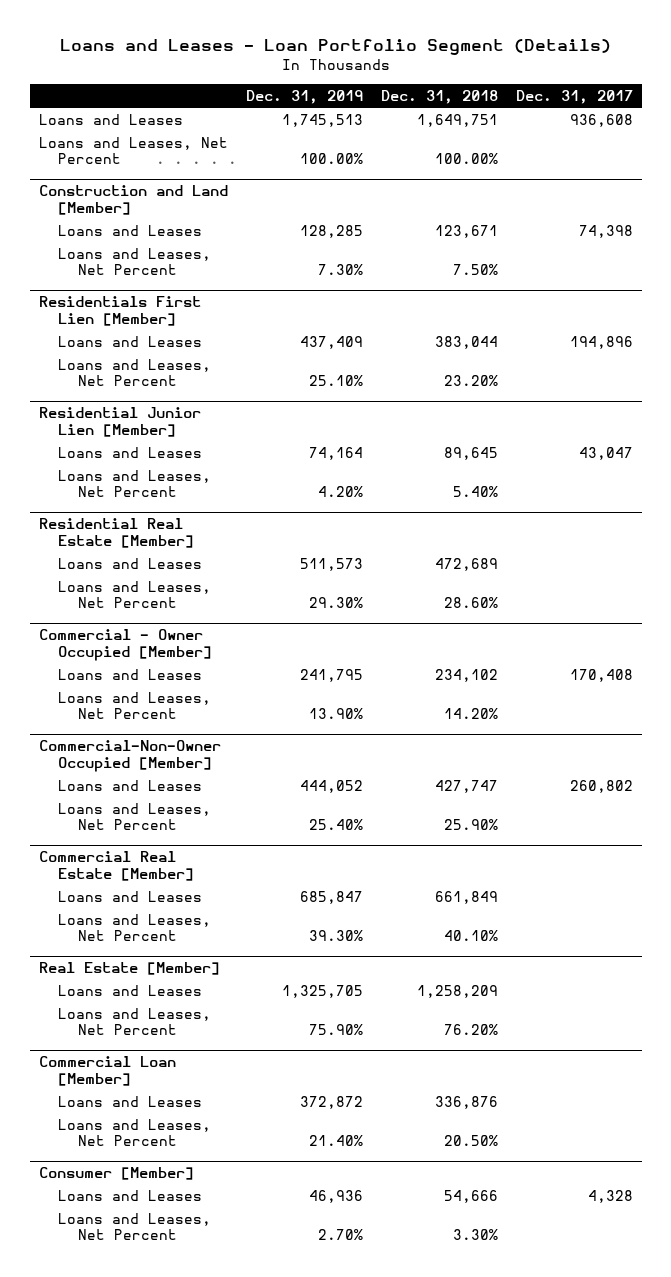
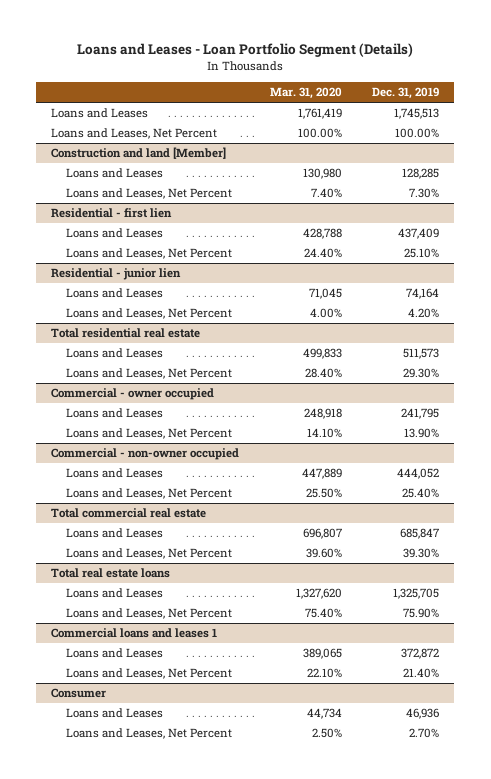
- | Dec. 31, 2019 | Dec. 31, 2018 | Dec. 31, 2017
+ | Mar. 31, 2020 | Dec. 31, 2019
- Construction and Land [Member]
+ Construction and land [Member]
- Residentials First Lien [Member]
+ Residential - first lien
- Residential Junior Lien [Member]
+ Residential - junior lien
- Residential Real Estate [Member]
+ Total residential real estate
- Commercial - Owner Occupied [Member]
+ Commercial - owner occupied
- Commercial-Non-Owner Occupied [Member]
+ Commercial - non-owner occupied
- Commercial Real Estate [Member]
+ Total commercial real estate
- Real Estate [Member]
+ Total real estate loans
- Commercial Loan [Member]
+ Commercial loans and leases 1
- Consumer [Member]
+ Consumer

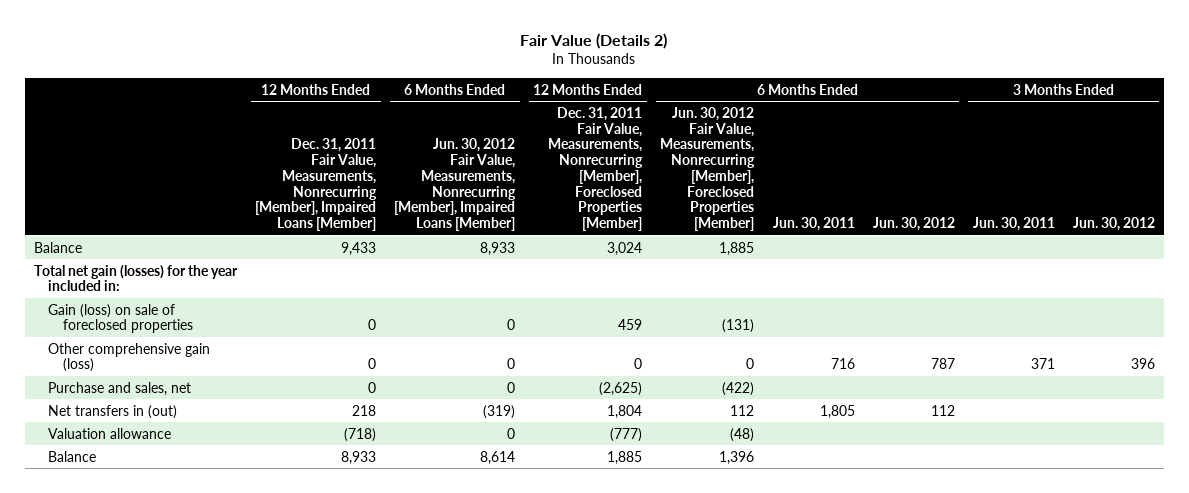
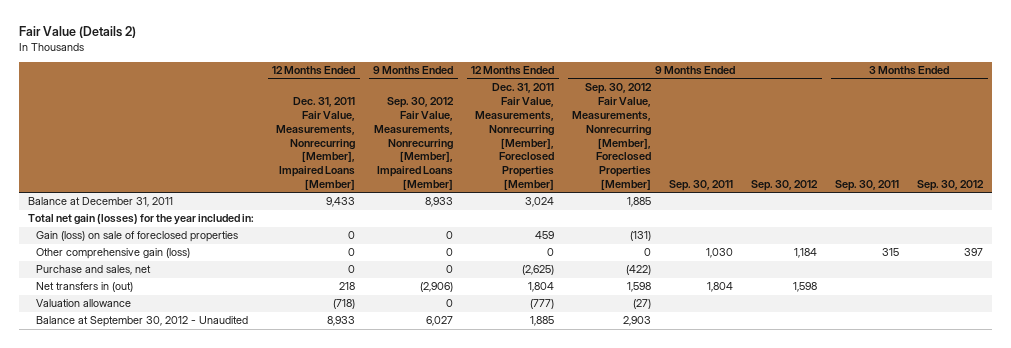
- | 12 Months Ended Dec. 31, 2011 Fair Value, Measurements, Nonrecurring [Member], Impaired Loans [Member] | 6 Months Ended Jun. 30, 2012 Fair Value, Measurements, Nonrecurring [Member], Impaired Loans [Member] | 12 Months Ended Dec. 31, 2011 Fair Value, Measurements, Nonrecurring [Member], Foreclosed Properties [Member] | 6 Months Ended Jun. 30, 2012 Fair Value, Measurements, Nonrecurring [Member], Foreclosed Properties [Member] | 6 Months Ended Jun. 30, 2011 | 6 Months Ended Jun. 30, 2012 | 3 Months Ended Jun. 30, 2011 | 3 Months Ended Jun. 30, 2012
+ | 12 Months Ended Dec. 31, 2011 Fair Value, Measurements, Nonrecurring [Member], Impaired Loans [Member] | 9 Months Ended Sep. 30, 2012 Fair Value, Measurements, Nonrecurring [Member], Impaired Loans [Member] | 12 Months Ended Dec. 31, 2011 Fair Value, Measurements, Nonrecurring [Member], Foreclosed Properties [Member] | 9 Months Ended Sep. 30, 2012 Fair Value, Measurements, Nonrecurring [Member], Foreclosed Properties [Member] | 9 Months Ended Sep. 30, 2011 | 9 Months Ended Sep. 30, 2012 | 3 Months Ended Sep. 30, 2011 | 3 Months Ended Sep. 30, 2012
- Balance | 9,433 | 8,933 | 3,024 | 1,885 | | | |
+ Balance at December 31, 2011 | 9,433 | 8,933 | 3,024 | 1,885 | | | |
- Balance | 8,933 | 8,614 | 1,885 | 1,396 | | | |
+ Balance at September 30, 2012 - Unaudited | 8,933 | 6,027 | 1,885 | 2,903 | | | |

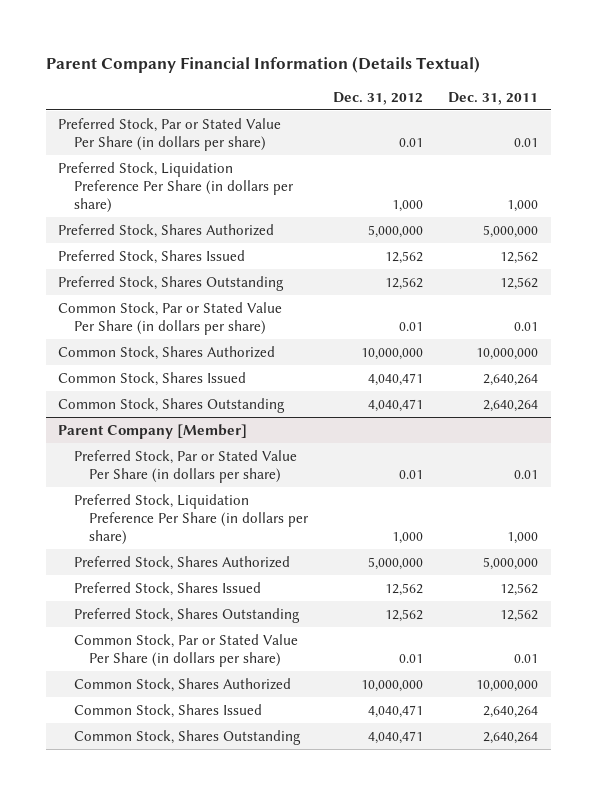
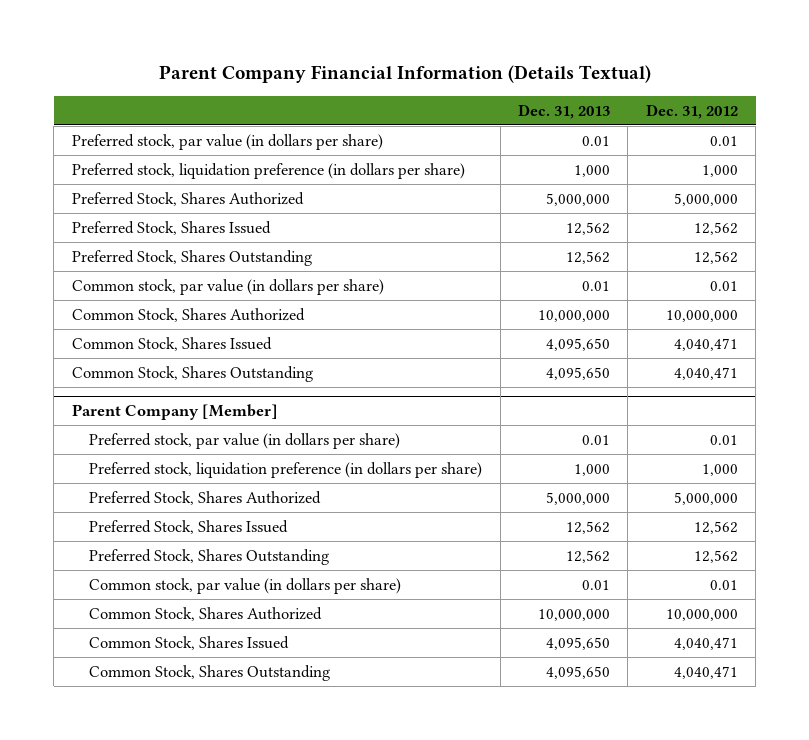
- | Dec. 31, 2012 | Dec. 31, 2011
+ | Dec. 31, 2013 | Dec. 31, 2012
- Preferred Stock, Par or Stated Value Per Share (in dollars per share) | 0.01 | 0.01
- Preferred Stock, Liquidation Preference Per Share (in dollars per share) | 1,000 | 1,000
+ Preferred stock, par value (in dollars per share) | 0.01 | 0.01
+ Preferred stock, liquidation preference (in dollars per share) | 1,000 | 1,000
- Common Stock, Par or Stated Value Per Share (in dollars per share) | 0.01 | 0.01
+ Common stock, par value (in dollars per share) | 0.01 | 0.01
@ Parent Company [Member]
- Preferred Stock, Par or Stated Value Per Share (in dollars per share) | 0.01 | 0.01
- Preferred Stock, Liquidation Preference Per Share (in dollars per share) | 1,000 | 1,000
+ Preferred stock, par value (in dollars per share) | 0.01 | 0.01
+ Preferred stock, liquidation preference (in dollars per share) | 1,000 | 1,000
- Common Stock, Par or Stated Value Per Share (in dollars per share) | 0.01 | 0.01
+ Common stock, par value (in dollars per share) | 0.01 | 0.01

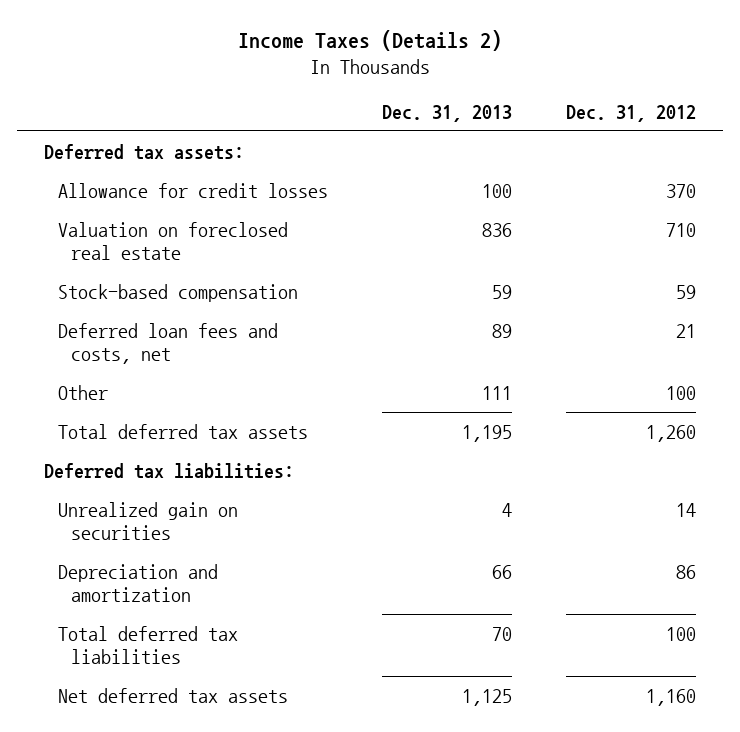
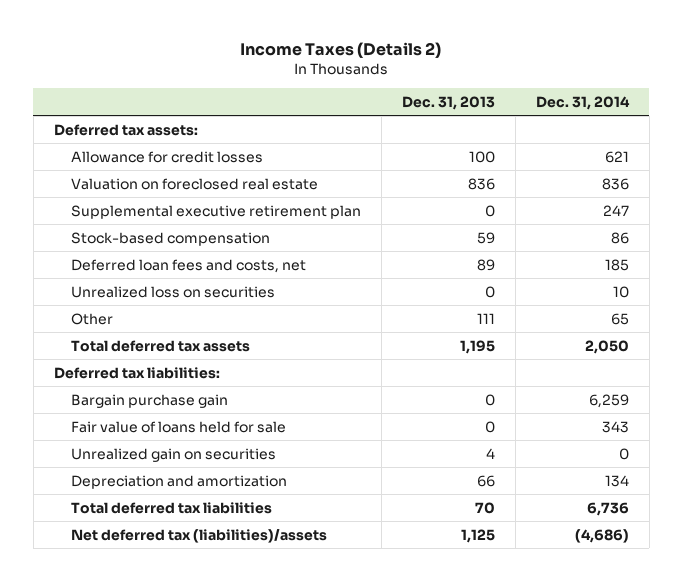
- | Dec. 31, 2013 | Dec. 31, 2012
+ | Dec. 31, 2013 | Dec. 31, 2014
+ Supplemental executive retirement plan | 0 | 247
+ Unrealized loss on securities | 0 | 10
+ Bargain purchase gain | 0 | 6,259
+ Fair value of loans held for sale | 0 | 343
- Net deferred tax assets | 1,125 | 1,160
+ Net deferred tax (liabilities)/assets | 1,125 | (4,686)

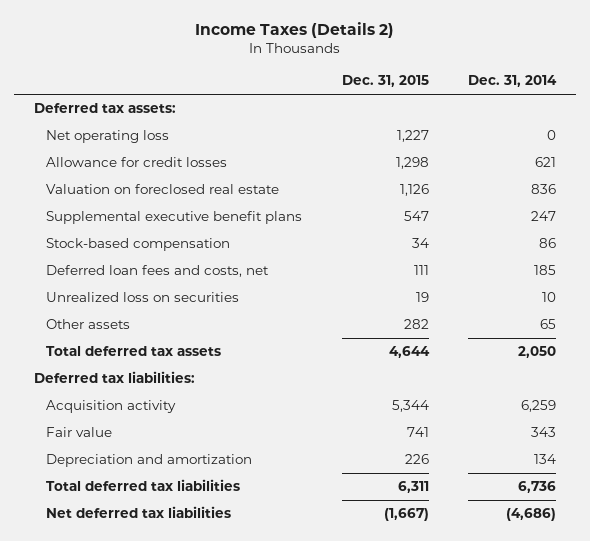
- | Dec. 31, 2013 | Dec. 31, 2014
+ | Dec. 31, 2015 | Dec. 31, 2014
+ Net operating loss | 1,227 | 0
- Supplemental executive retirement plan | 0 | 247
+ Supplemental executive benefit plans | 547 | 247
- Other | 111 | 65
+ Other assets | 282 | 65
- Bargain purchase gain | 0 | 6,259
- Fair value of loans held for sale | 0 | 343
- Unrealized gain on securities | 4 | 0
+ Acquisition activity | 5,344 | 6,259
+ Fair value | 741 | 343
- Net deferred tax (liabilities)/assets | 1,125 | (4,686)
+ Net deferred tax liabilities | (1,667) | (4,686)

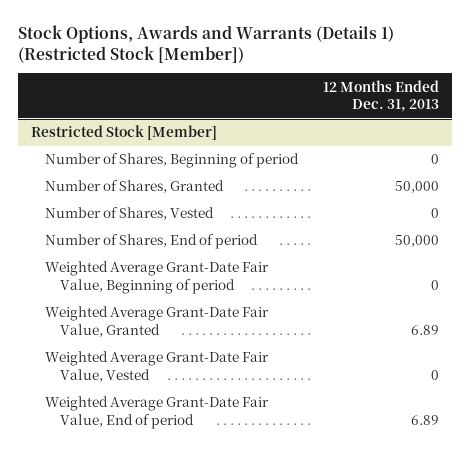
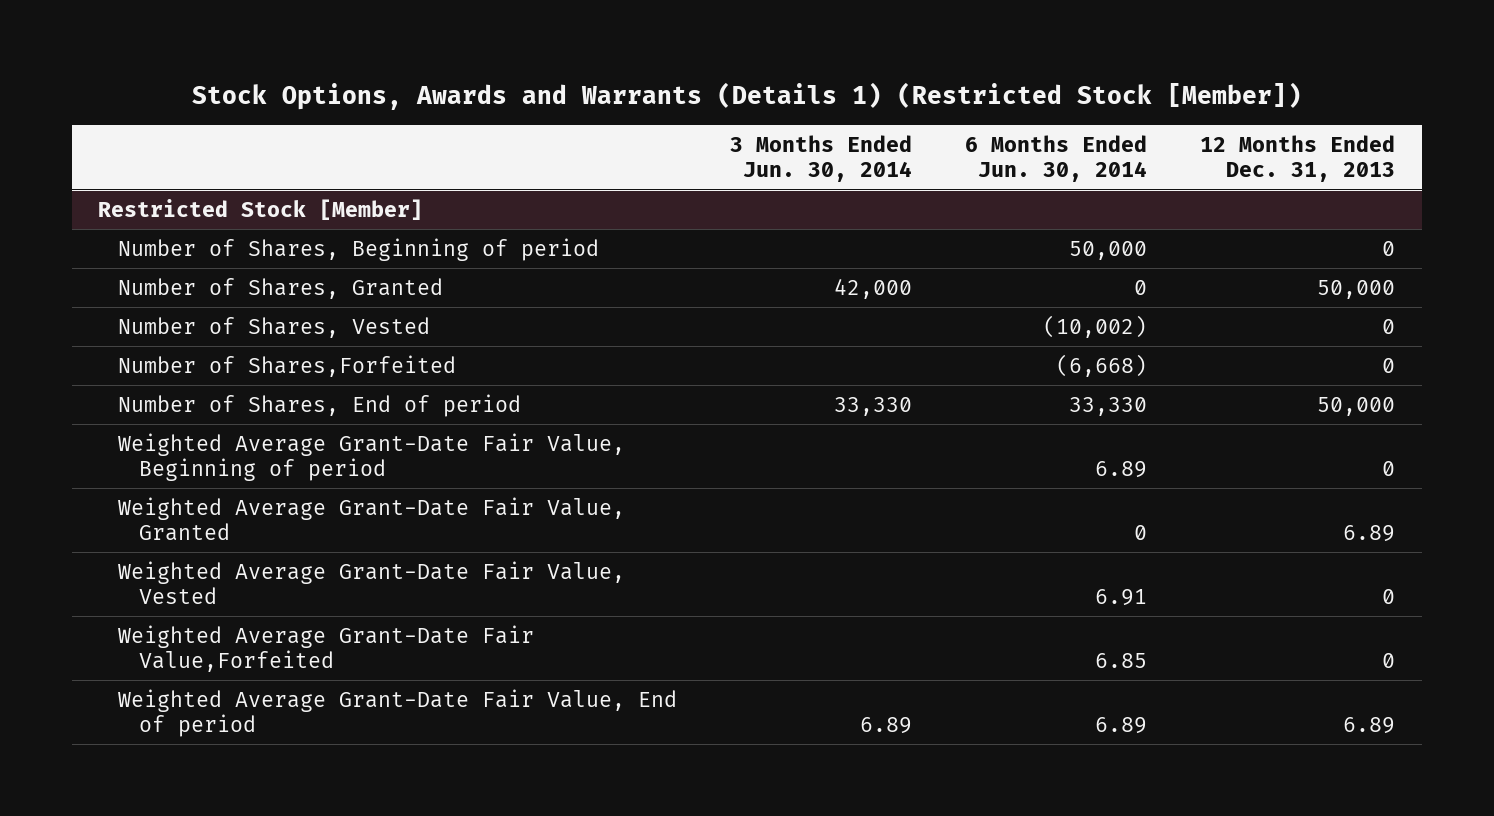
- | 12 Months Ended Dec. 31, 2013
+ | 3 Months Ended Jun. 30, 2014 | 6 Months Ended Jun. 30, 2014 | 12 Months Ended Dec. 31, 2013
@ Restricted Stock [Member]
+ Number of Shares,Forfeited | | (6,668) | 0
+ Weighted Average Grant-Date Fair Value,Forfeited | | 6.85 | 0

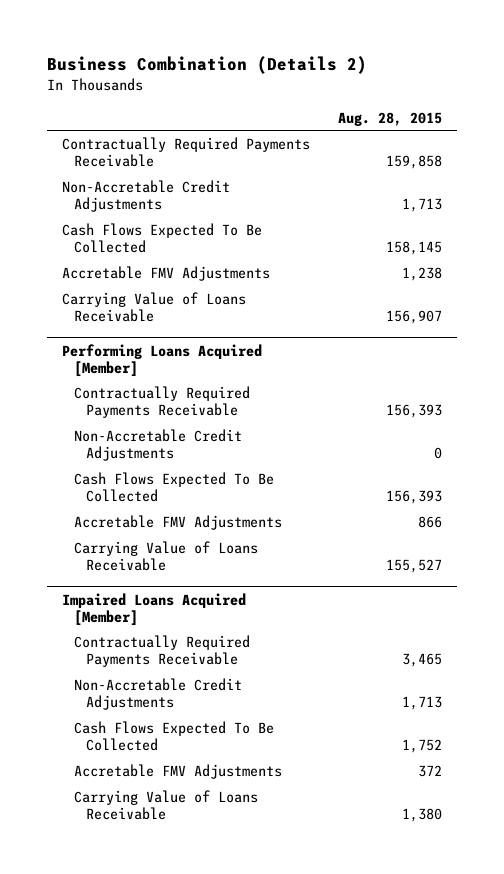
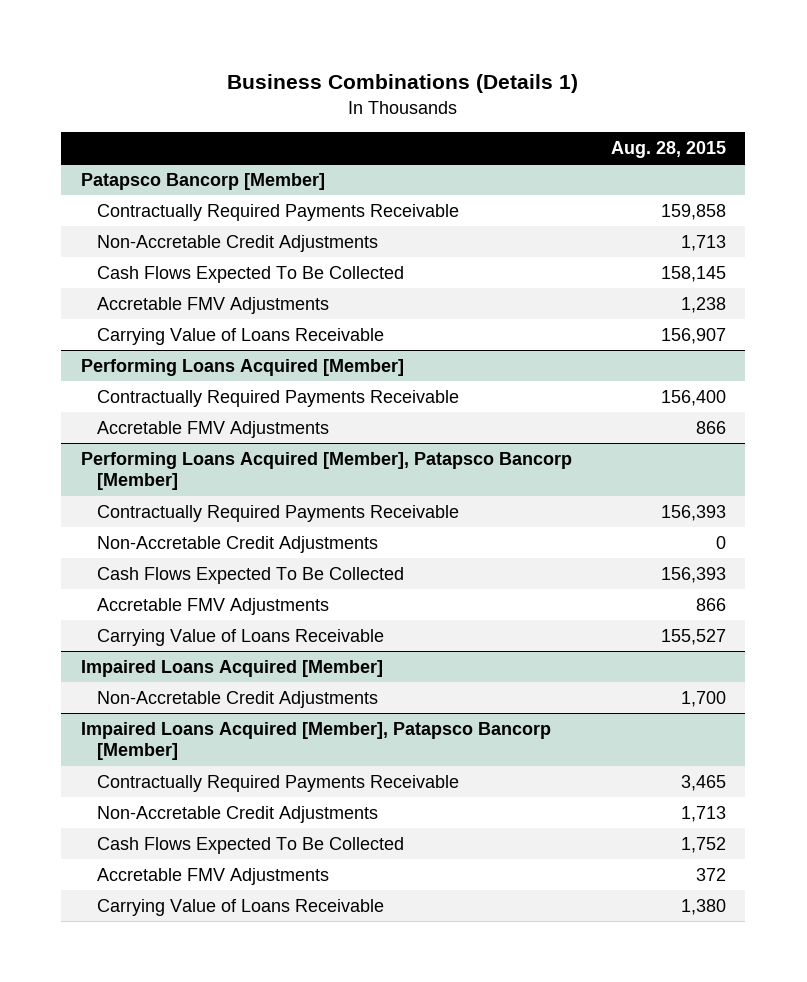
- Business Combination (Details 2)
+ Business Combinations (Details 1)
+ Patapsco Bancorp [Member]
@ Performing Loans Acquired [Member]
+ Contractually Required Payments Receivable | 156,400
+ Accretable FMV Adjustments | 866
+ Performing Loans Acquired [Member], Patapsco Bancorp [Member]
@ Impaired Loans Acquired [Member]
+ Non-Accretable Credit Adjustments | 1,700
+ Impaired Loans Acquired [Member], Patapsco Bancorp [Member]

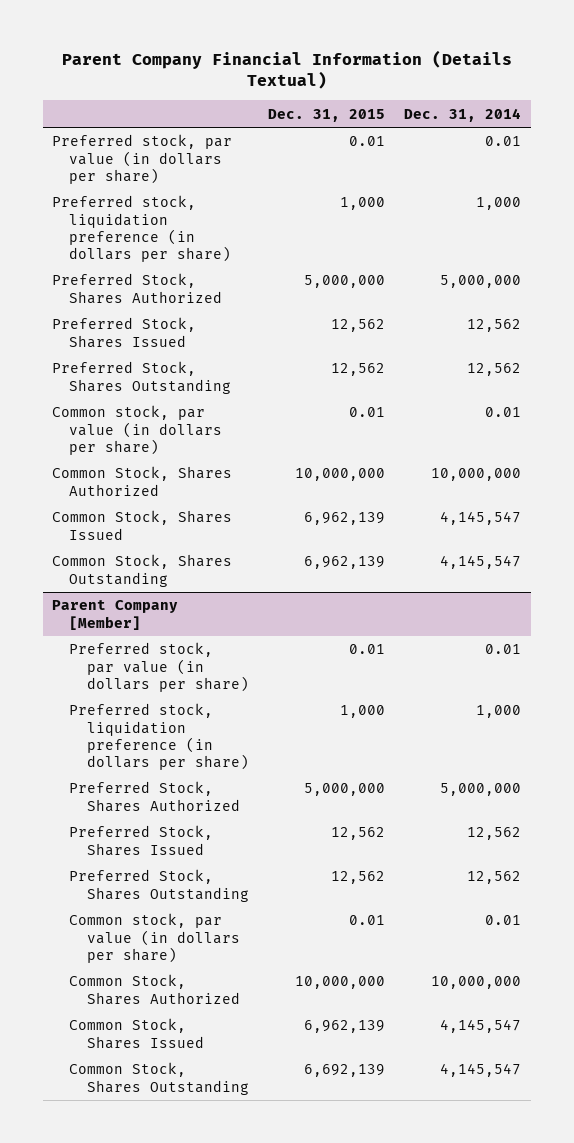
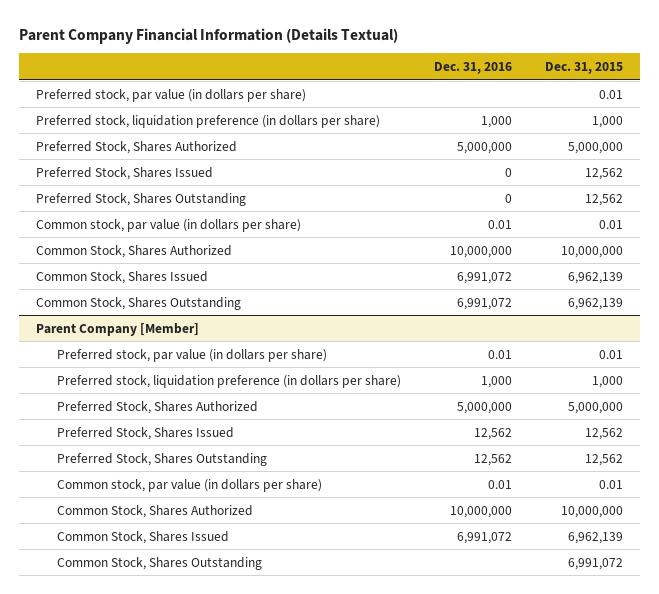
- | Dec. 31, 2015 | Dec. 31, 2014
+ | Dec. 31, 2016 | Dec. 31, 2015
@ Parent Company [Member]
- Common Stock, Shares Outstanding | 6,692,139 | 4,145,547
+ Common Stock, Shares Outstanding | | 6,991,072

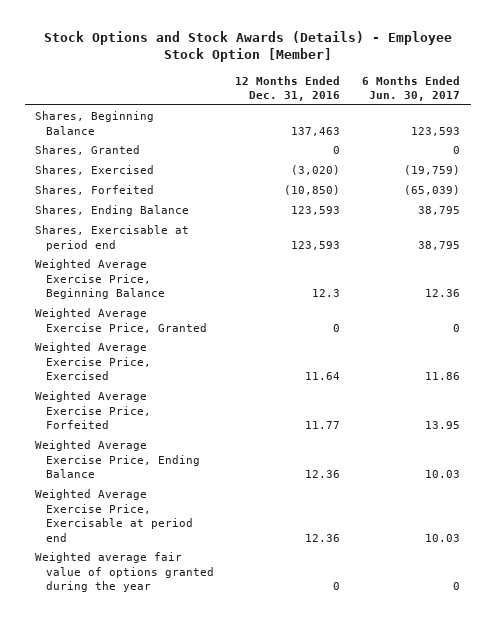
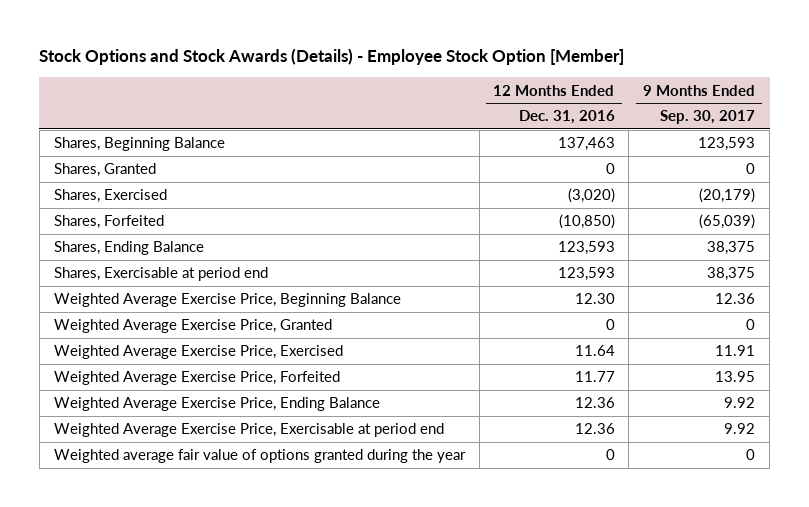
- | 12 Months Ended Dec. 31, 2016 | 6 Months Ended Jun. 30, 2017
+ | 12 Months Ended Dec. 31, 2016 | 9 Months Ended Sep. 30, 2017
- Weighted Average Exercise Price, Beginning Balance | 12.3 | 12.36
+ Weighted Average Exercise Price, Beginning Balance | 12.30 | 12.36

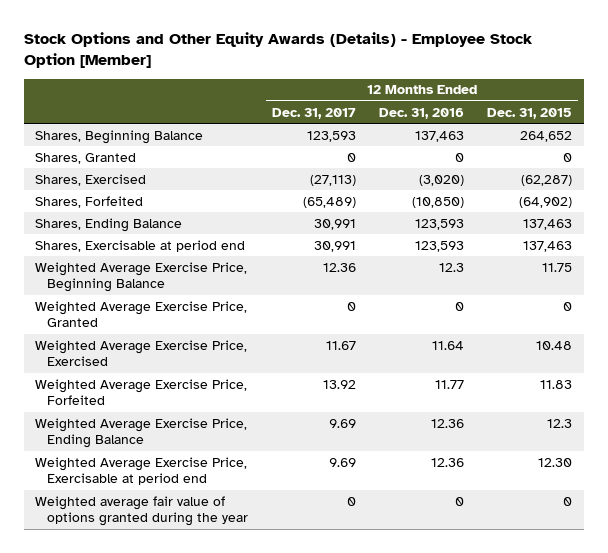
- Stock Options and Stock Awards (Details) - Employee Stock Option [Member]
+ Stock Options and Other Equity Awards (Details) - Employee Stock Option [Member]
- | 12 Months Ended Dec. 31, 2016 | 9 Months Ended Sep. 30, 2017
+ | 12 Months Ended Dec. 31, 2017 | 12 Months Ended Dec. 31, 2016 | 12 Months Ended Dec. 31, 2015
- Weighted Average Exercise Price, Beginning Balance | 12.30 | 12.36
+ Weighted Average Exercise Price, Beginning Balance | 12.36 | 12.3 | 11.75

